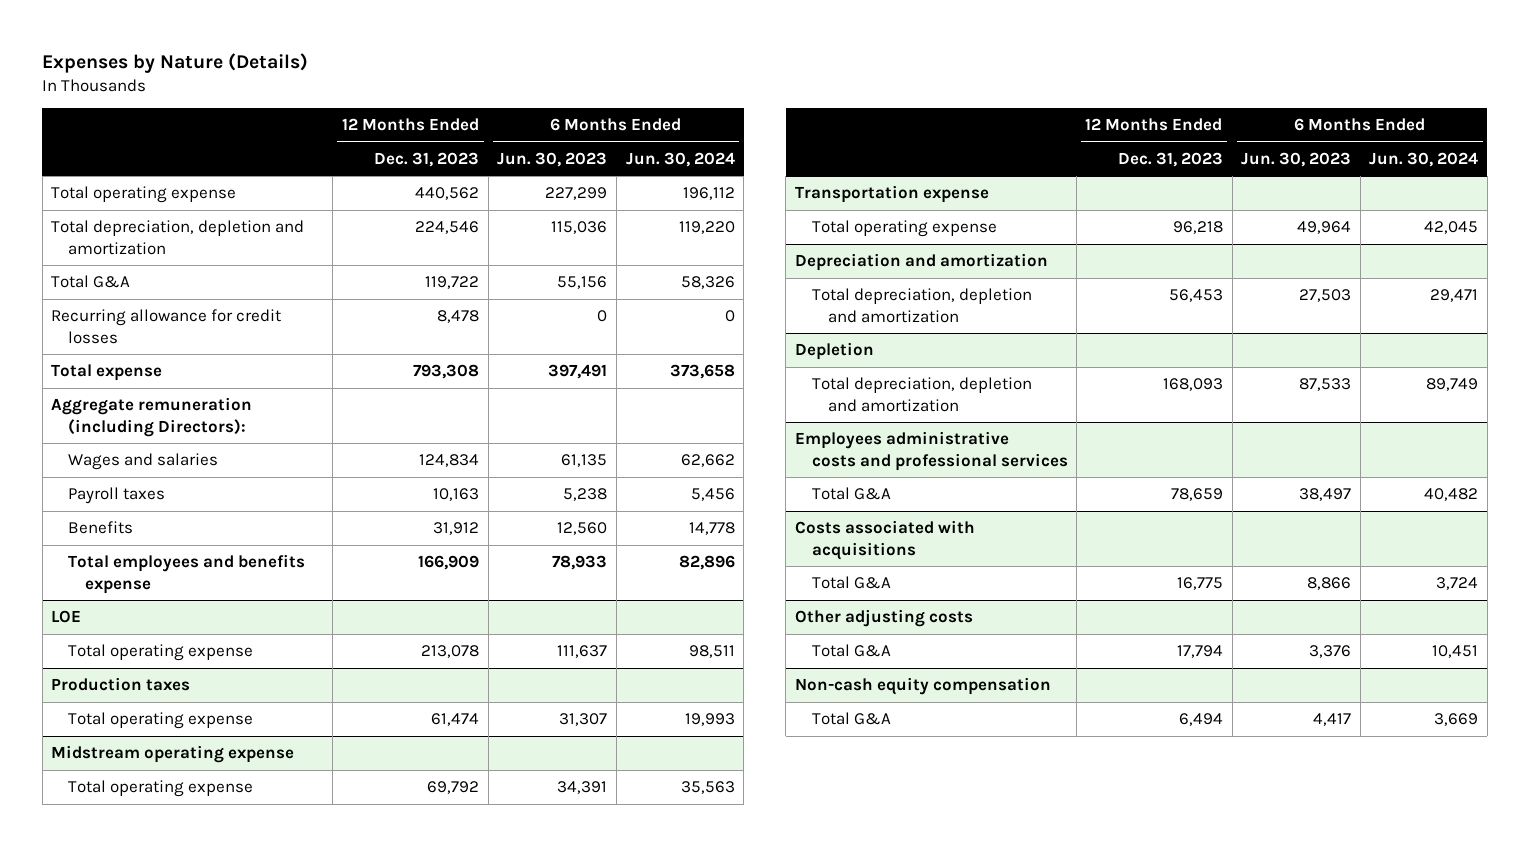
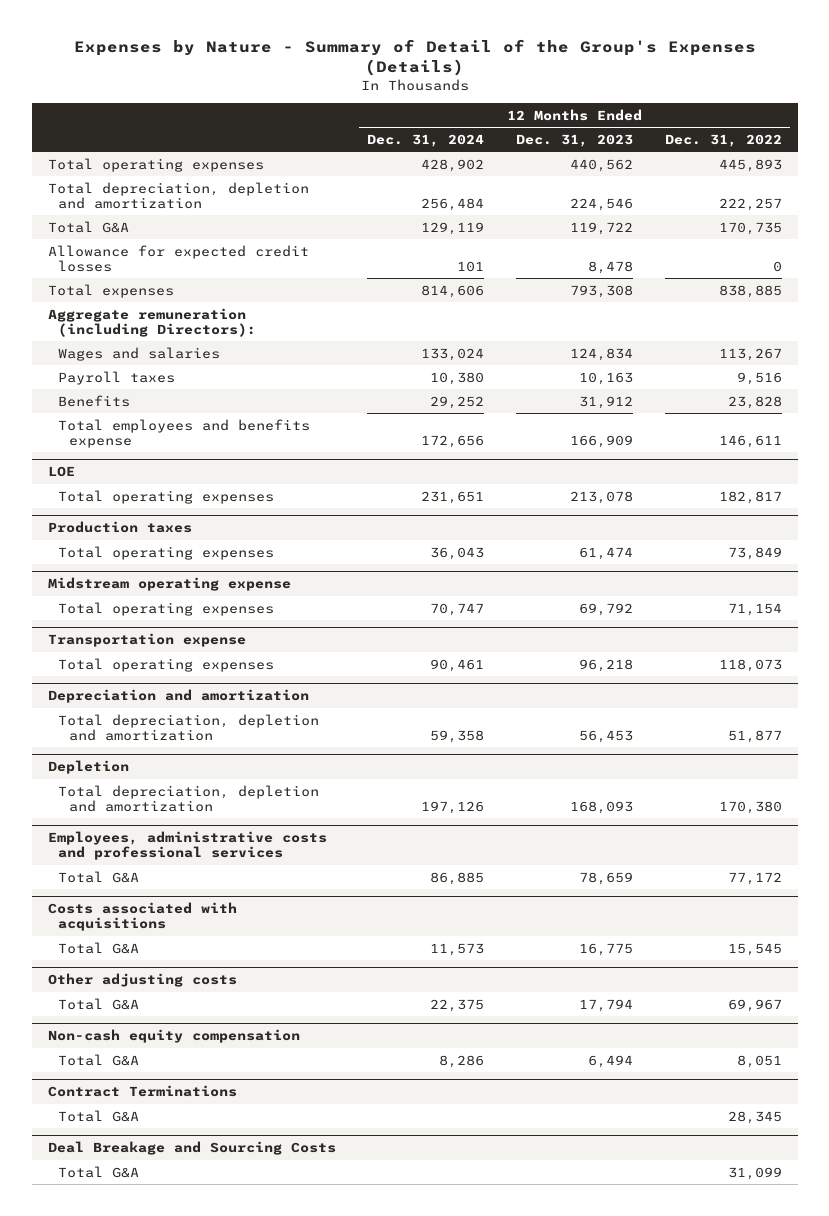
- Expenses by Nature (Details)
+ Expenses by Nature - Summary of Detail of the Group's Expenses (Details)
- | 12 Months Ended Dec. 31, 2023 | 6 Months Ended Jun. 30, 2023 | 6 Months Ended Jun. 30, 2024
+ | 12 Months Ended Dec. 31, 2024 | 12 Months Ended Dec. 31, 2023 | 12 Months Ended Dec. 31, 2022
- Total operating expense | 440,562 | 227,299 | 196,112
+ Total operating expenses | 428,902 | 440,562 | 445,893
- Recurring allowance for credit losses | 8,478 | 0 | 0
- Total expense | 793,308 | 397,491 | 373,658
+ Allowance for expected credit losses | 101 | 8,478 | 0
+ Total expenses | 814,606 | 793,308 | 838,885
@ LOE
- Total operating expense | 213,078 | 111,637 | 98,511
+ Total operating expenses | 231,651 | 213,078 | 182,817
@ Production taxes
- Total operating expense | 61,474 | 31,307 | 19,993
+ Total operating expenses | 36,043 | 61,474 | 73,849
@ Midstream operating expense
- Total operating expense | 69,792 | 34,391 | 35,563
+ Total operating expenses | 70,747 | 69,792 | 71,154
@ Transportation expense
- Total operating expense | 96,218 | 49,964 | 42,045
+ Total operating expenses | 90,461 | 96,218 | 118,073
- Employees administrative costs and professional services
+ Employees, administrative costs and professional services
+ Contract Terminations
+ Total G&A | | | 28,345
+ Deal Breakage and Sourcing Costs
+ Total G&A | | | 31,099

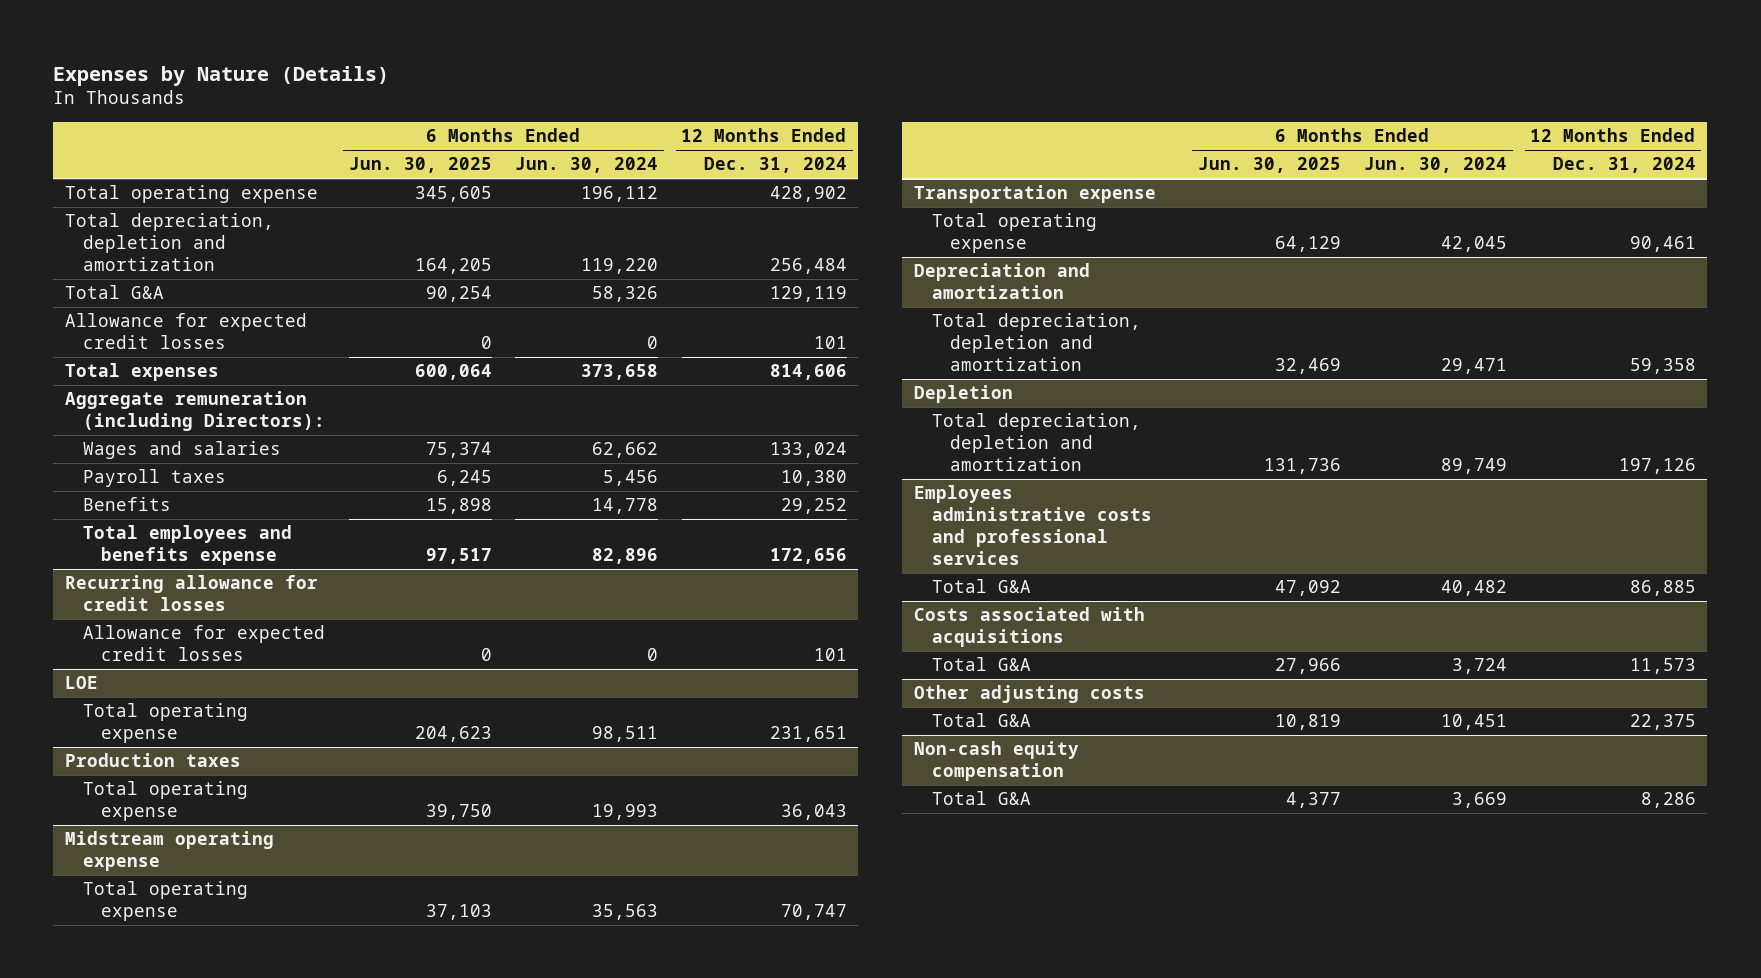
- Expenses by Nature - Summary of Detail of the Group's Expenses (Details)
+ Expenses by Nature (Details)
- | 12 Months Ended Dec. 31, 2024 | 12 Months Ended Dec. 31, 2023 | 12 Months Ended Dec. 31, 2022
+ | 6 Months Ended Jun. 30, 2025 | 6 Months Ended Jun. 30, 2024 | 12 Months Ended Dec. 31, 2024
- Total operating expenses | 428,902 | 440,562 | 445,893
+ Total operating expense | 345,605 | 196,112 | 428,902
+ Recurring allowance for credit losses
+ Allowance for expected credit losses | 0 | 0 | 101
@ LOE
- Total operating expenses | 231,651 | 213,078 | 182,817
+ Total operating expense | 204,623 | 98,511 | 231,651
@ Production taxes
- Total operating expenses | 36,043 | 61,474 | 73,849
+ Total operating expense | 39,750 | 19,993 | 36,043
@ Midstream operating expense
- Total operating expenses | 70,747 | 69,792 | 71,154
+ Total operating expense | 37,103 | 35,563 | 70,747
@ Transportation expense
- Total operating expenses | 90,461 | 96,218 | 118,073
+ Total operating expense | 64,129 | 42,045 | 90,461
- Employees, administrative costs and professional services
+ Employees administrative costs and professional services
- Contract Terminations
- Total G&A | | | 28,345
- Deal Breakage and Sourcing Costs
- Total G&A | | | 31,099

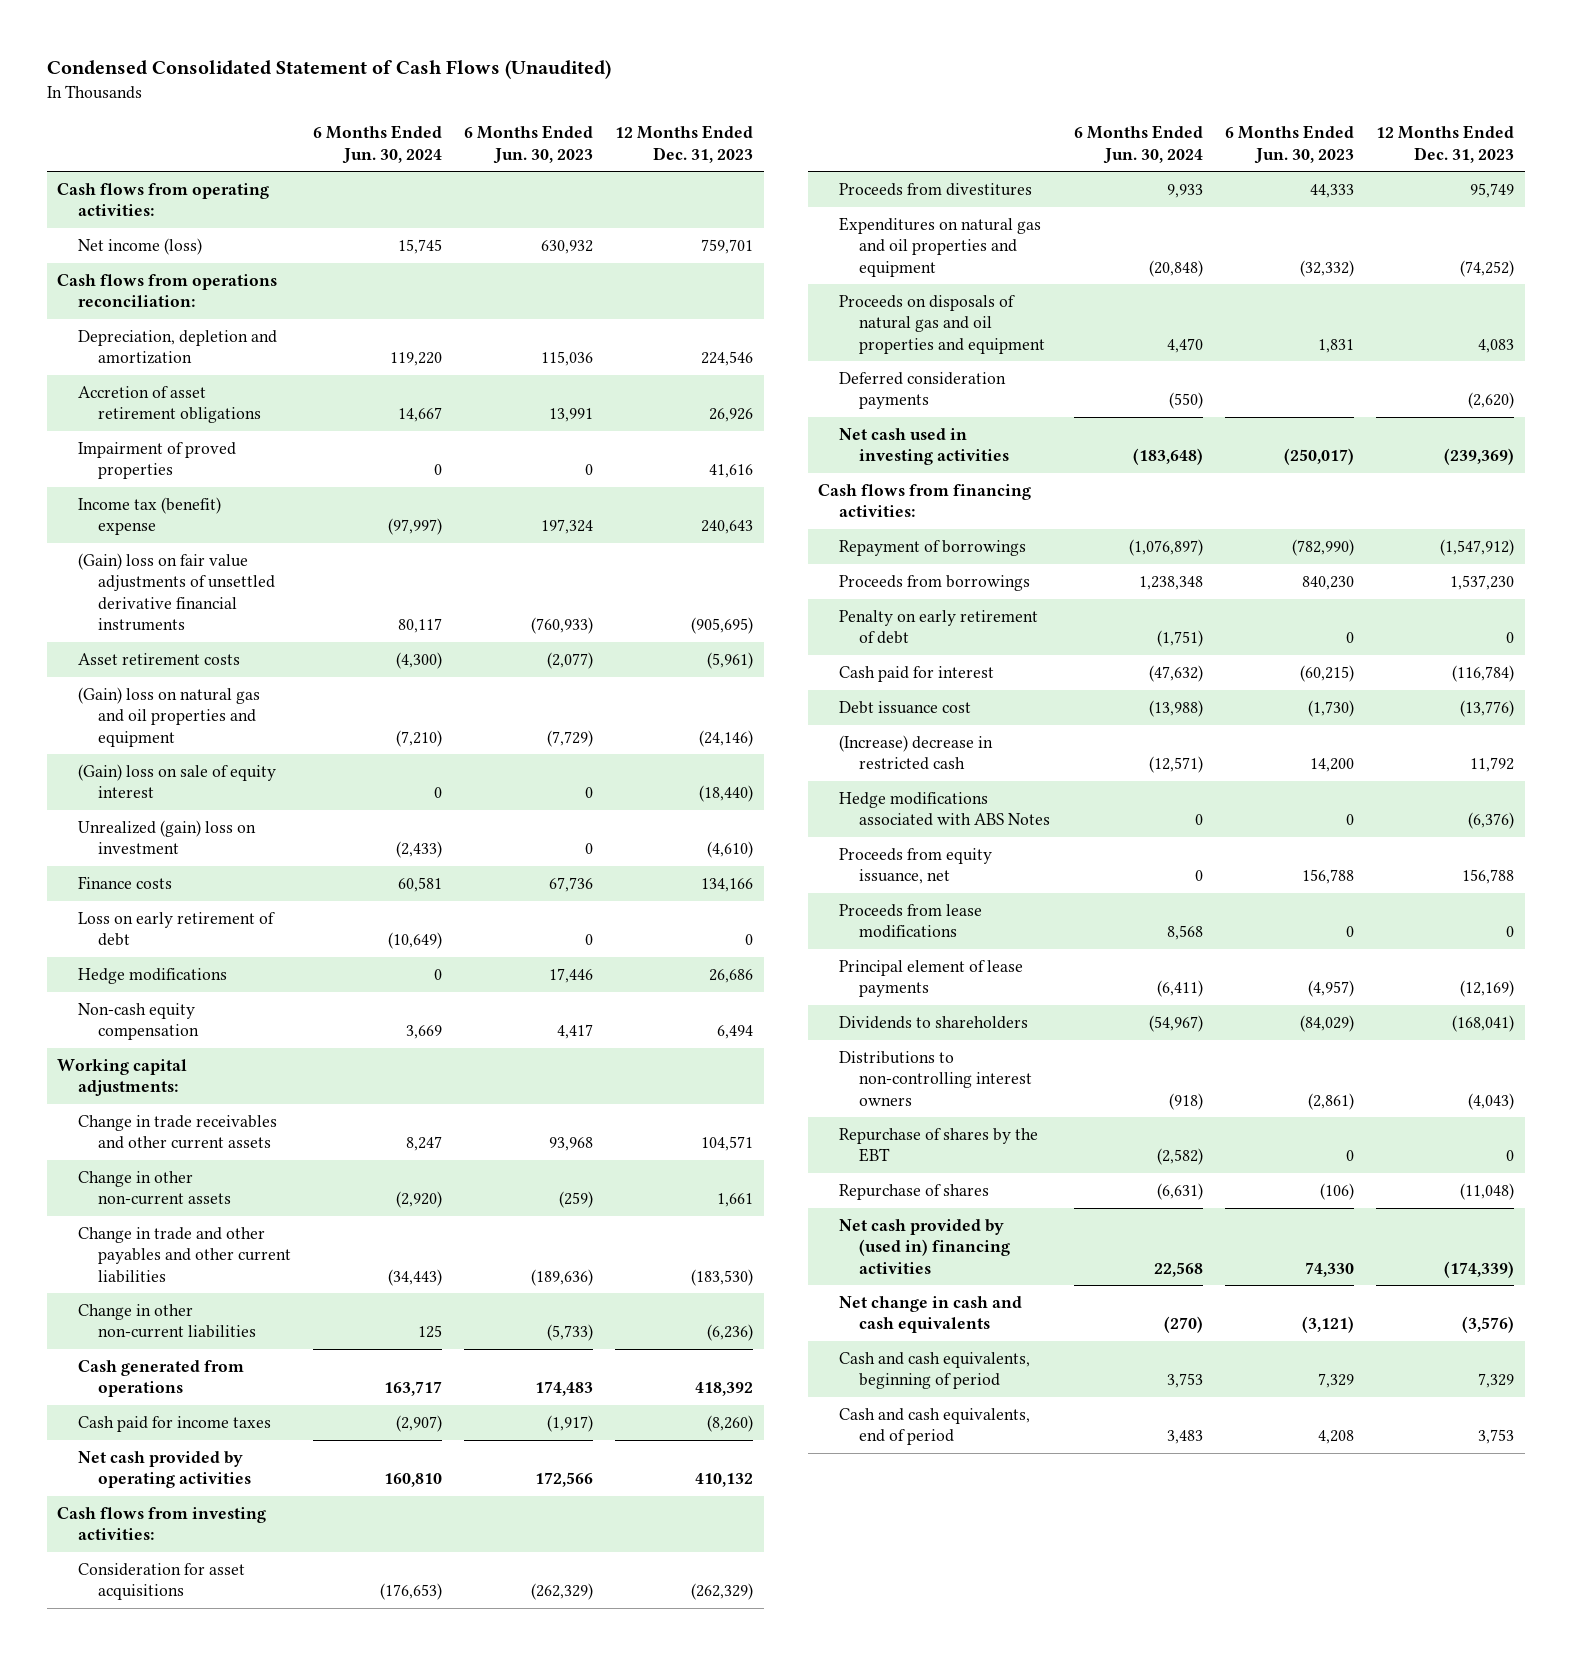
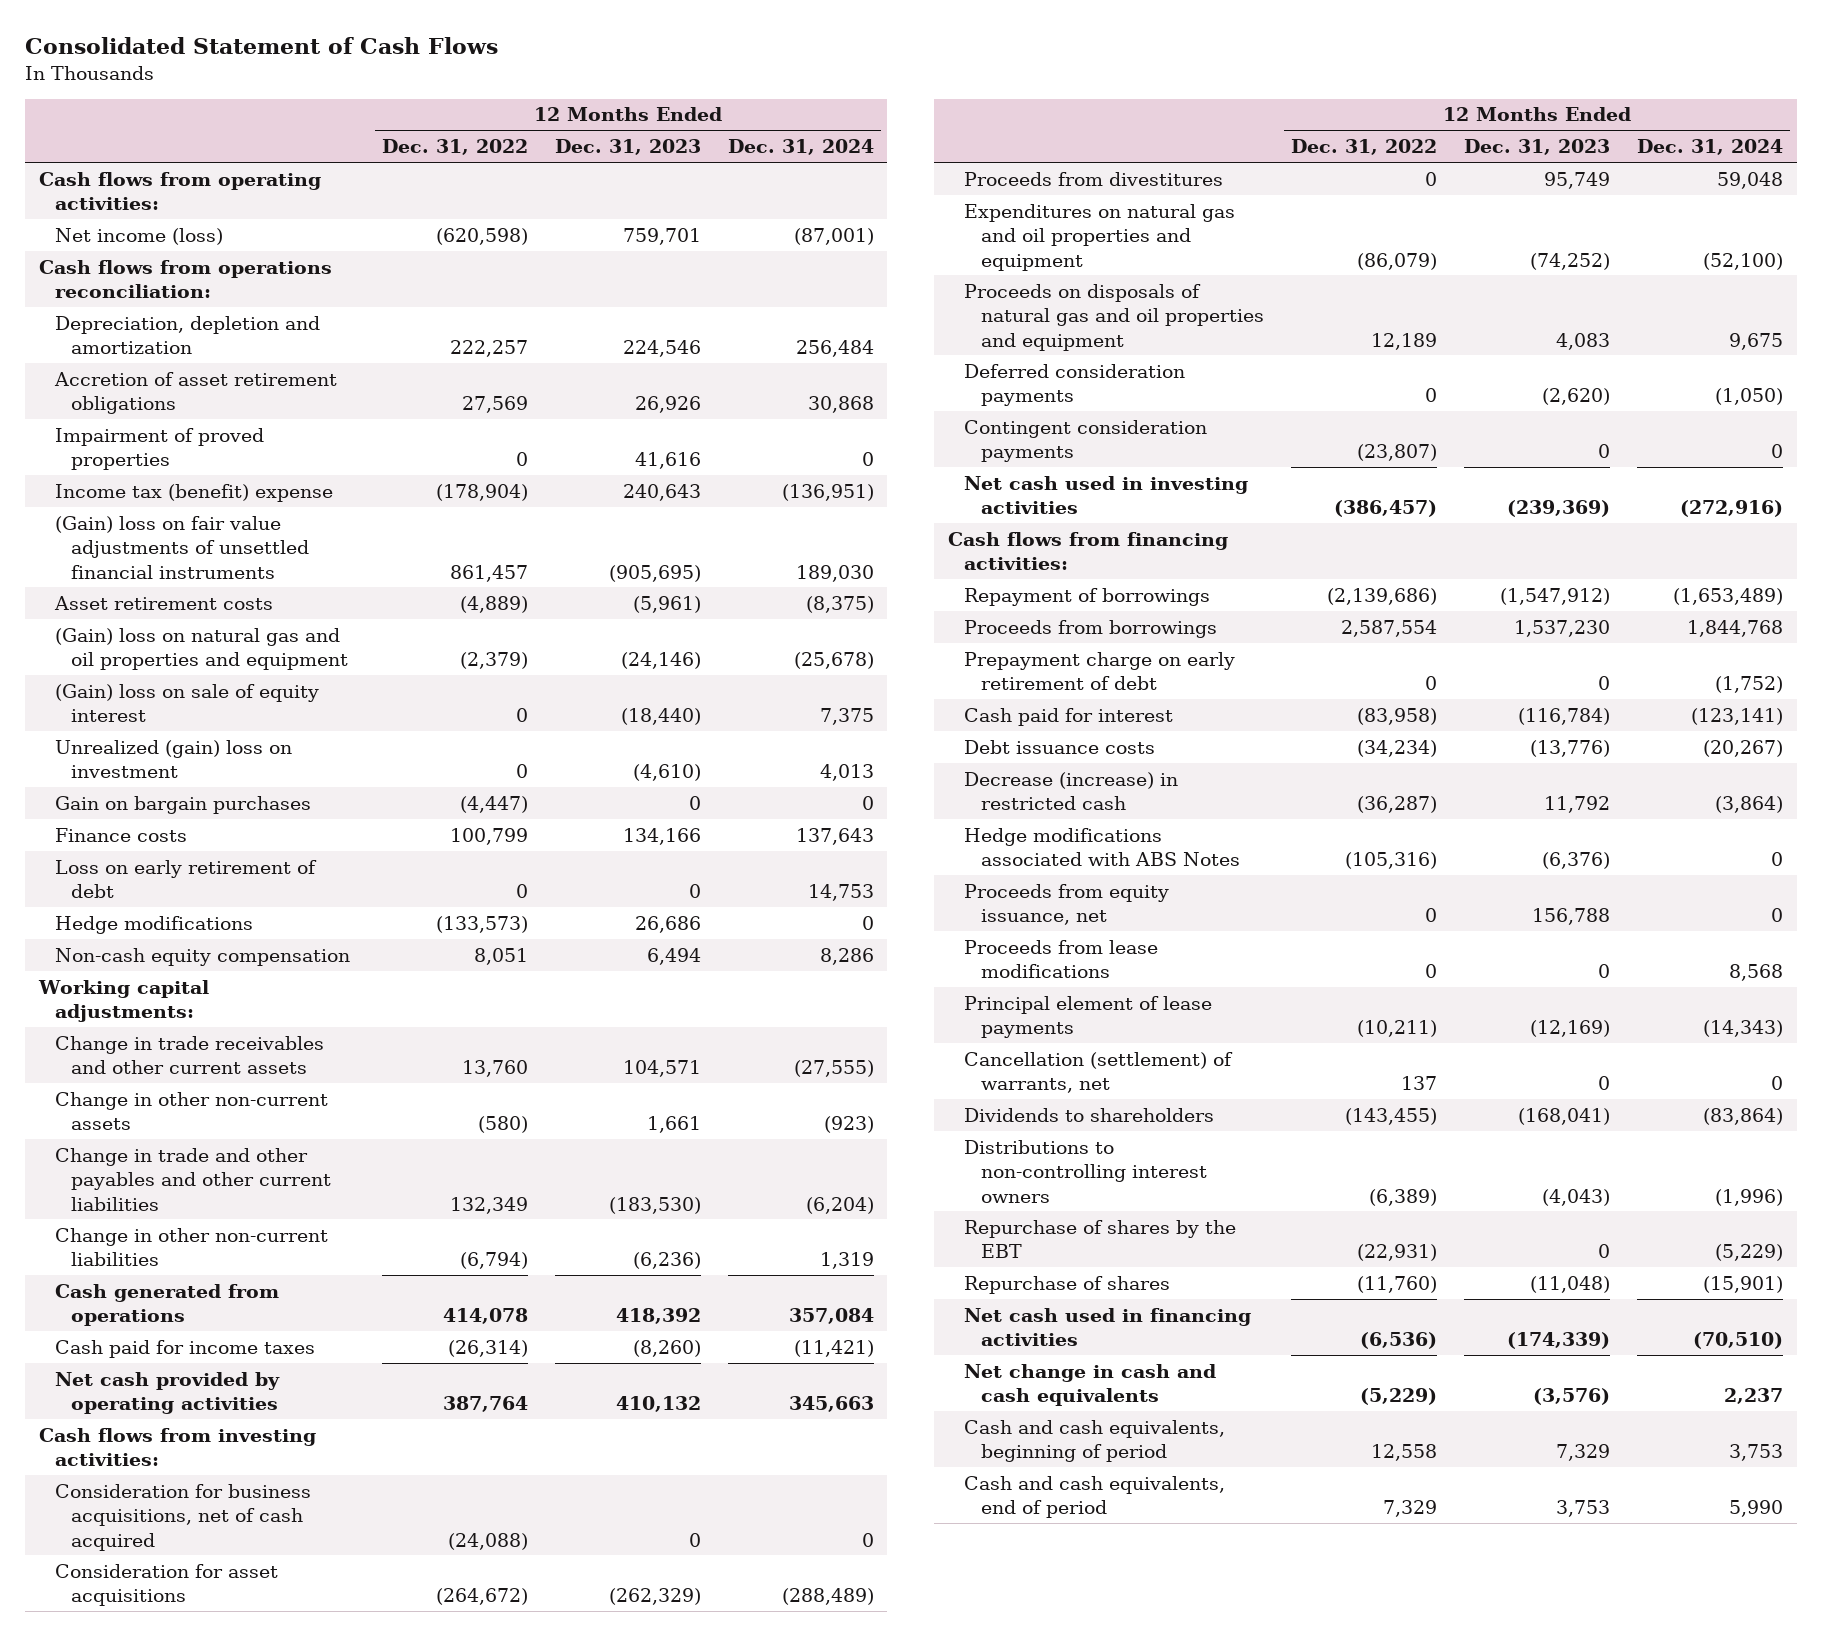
- Condensed Consolidated Statement of Cash Flows (Unaudited)
+ Consolidated Statement of Cash Flows
- | 6 Months Ended Jun. 30, 2024 | 6 Months Ended Jun. 30, 2023 | 12 Months Ended Dec. 31, 2023
+ | 12 Months Ended Dec. 31, 2022 | 12 Months Ended Dec. 31, 2023 | 12 Months Ended Dec. 31, 2024
- (Gain) loss on fair value adjustments of unsettled derivative financial instruments | 80,117 | (760,933) | (905,695)
+ (Gain) loss on fair value adjustments of unsettled financial instruments | 861,457 | (905,695) | 189,030
+ Gain on bargain purchases | (4,447) | 0 | 0
+ Consideration for business acquisitions, net of cash acquired | (24,088) | 0 | 0
+ Contingent consideration payments | (23,807) | 0 | 0
- Penalty on early retirement of debt | (1,751) | 0 | 0
+ Prepayment charge on early retirement of debt | 0 | 0 | (1,752)
- Debt issuance cost | (13,988) | (1,730) | (13,776)
- (Increase) decrease in restricted cash | (12,571) | 14,200 | 11,792
+ Debt issuance costs | (34,234) | (13,776) | (20,267)
+ Decrease (increase) in restricted cash | (36,287) | 11,792 | (3,864)
+ Cancellation (settlement) of warrants, net | 137 | 0 | 0
- Net cash provided by (used in) financing activities | 22,568 | 74,330 | (174,339)
+ Net cash used in financing activities | (6,536) | (174,339) | (70,510)

